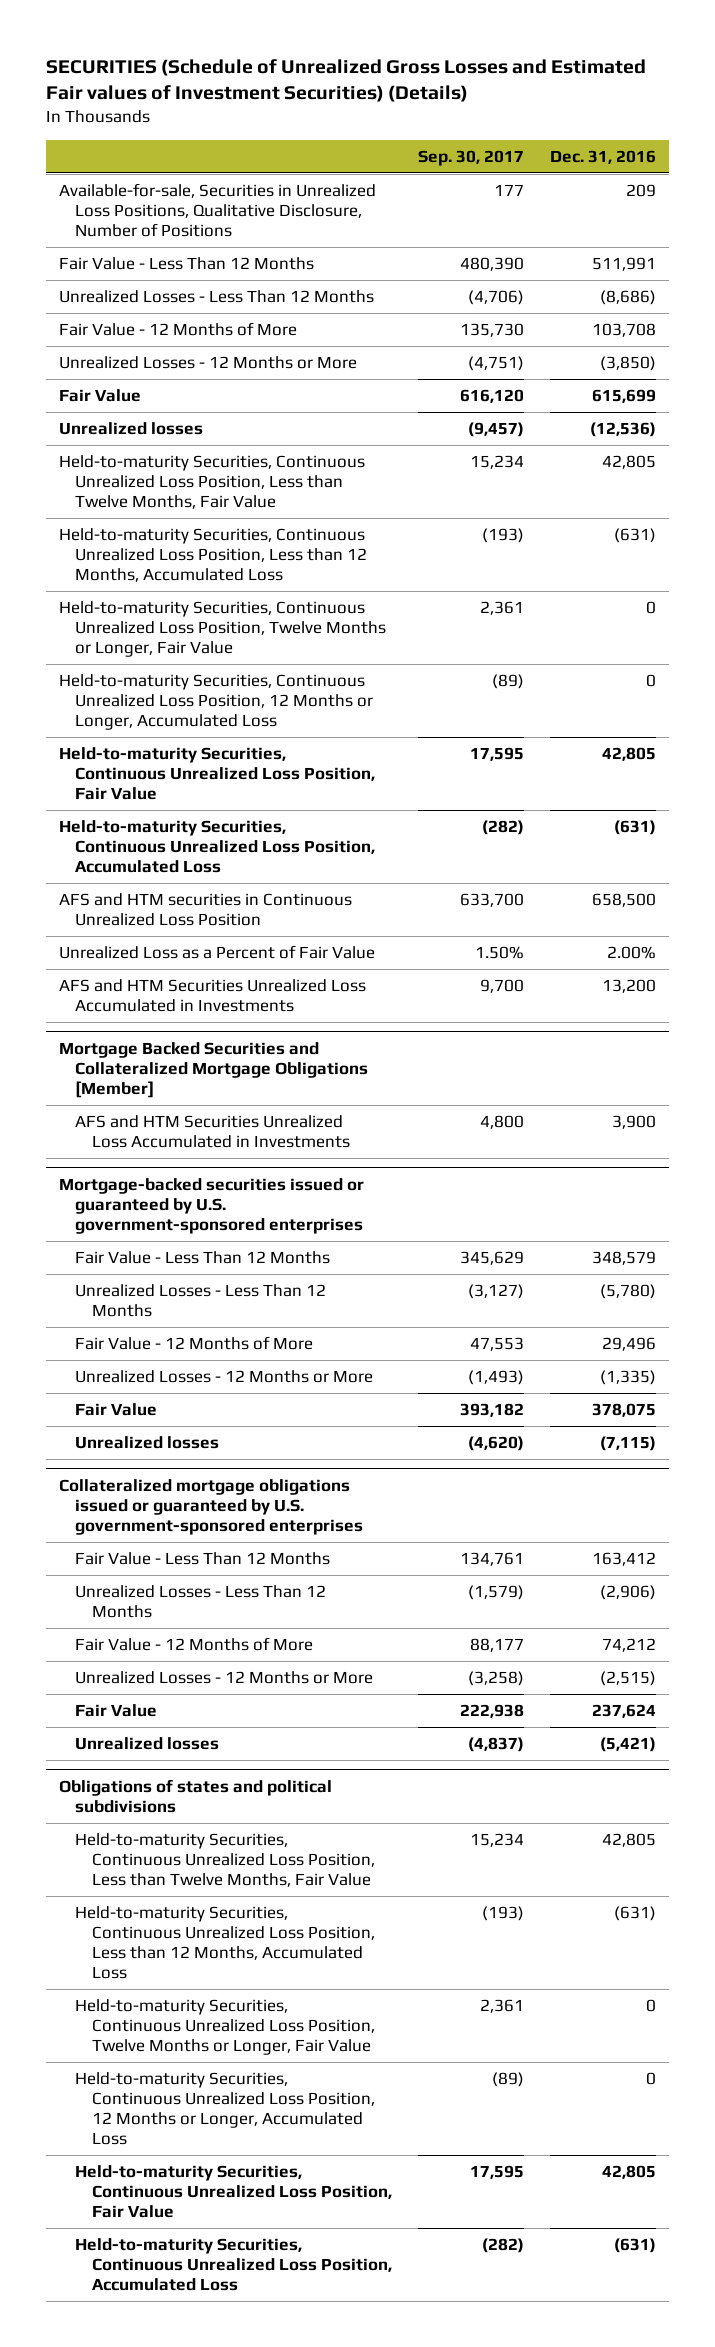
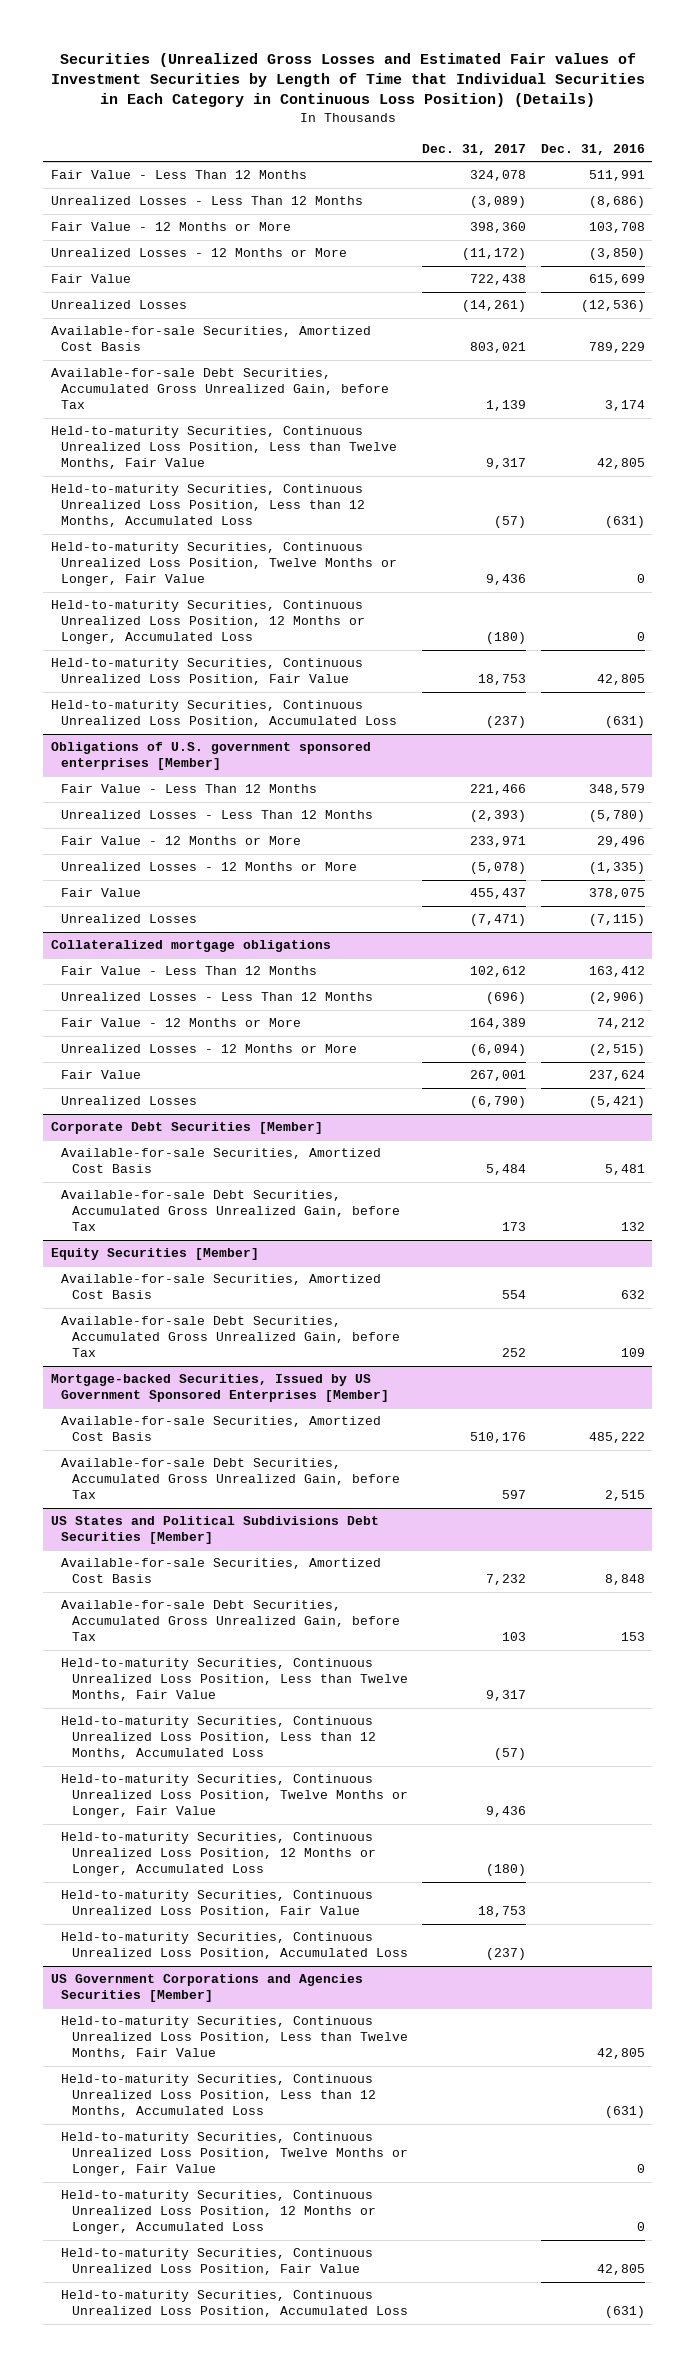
- SECURITIES (Schedule of Unrealized Gross Losses and Estimated Fair values of Investment Securities) (Details)
+ Securities (Unrealized Gross Losses and Estimated Fair values of Investment Securities by Length of Time that Individual Securities in Each Category in Continuous Loss Position) (Details)
- | Sep. 30, 2017 | Dec. 31, 2016
+ | Dec. 31, 2017 | Dec. 31, 2016
- Available-for-sale, Securities in Unrealized Loss Positions, Qualitative Disclosure, Number of Positions | 177 | 209
- Fair Value - 12 Months of More | 135,730 | 103,708
+ Fair Value - 12 Months or More | 398,360 | 103,708
- Unrealized losses | (9,457) | (12,536)
+ Unrealized Losses | (14,261) | (12,536)
+ Available-for-sale Securities, Amortized Cost Basis | 803,021 | 789,229
+ Available-for-sale Debt Securities, Accumulated Gross Unrealized Gain, before Tax | 1,139 | 3,174
- AFS and HTM securities in Continuous Unrealized Loss Position | 633,700 | 658,500
- Unrealized Loss as a Percent of Fair Value | 1.50% | 2.00%
- AFS and HTM Securities Unrealized Loss Accumulated in Investments | 9,700 | 13,200
- Mortgage Backed Securities and Collateralized Mortgage Obligations [Member]
- AFS and HTM Securities Unrealized Loss Accumulated in Investments | 4,800 | 3,900
- Mortgage-backed securities issued or guaranteed by U.S. government-sponsored enterprises
+ Obligations of U.S. government sponsored enterprises [Member]
- Fair Value - 12 Months of More | 47,553 | 29,496
+ Fair Value - 12 Months or More | 233,971 | 29,496
- Unrealized losses | (4,620) | (7,115)
- Collateralized mortgage obligations issued or guaranteed by U.S. government-sponsored enterprises
+ Unrealized Losses | (7,471) | (7,115)
+ Collateralized mortgage obligations
- Fair Value - 12 Months of More | 88,177 | 74,212
+ Fair Value - 12 Months or More | 164,389 | 74,212
- Unrealized losses | (4,837) | (5,421)
- Obligations of states and political subdivisions
+ Unrealized Losses | (6,790) | (5,421)
+ Corporate Debt Securities [Member]
+ Available-for-sale Securities, Amortized Cost Basis | 5,484 | 5,481
+ Available-for-sale Debt Securities, Accumulated Gross Unrealized Gain, before Tax | 173 | 132
+ Equity Securities [Member]
+ Available-for-sale Securities, Amortized Cost Basis | 554 | 632
+ Available-for-sale Debt Securities, Accumulated Gross Unrealized Gain, before Tax | 252 | 109
+ Mortgage-backed Securities, Issued by US Government Sponsored Enterprises [Member]
+ Available-for-sale Securities, Amortized Cost Basis | 510,176 | 485,222
+ Available-for-sale Debt Securities, Accumulated Gross Unrealized Gain, before Tax | 597 | 2,515
+ US States and Political Subdivisions Debt Securities [Member]
+ Available-for-sale Securities, Amortized Cost Basis | 7,232 | 8,848
+ Available-for-sale Debt Securities, Accumulated Gross Unrealized Gain, before Tax | 103 | 153
+ Held-to-maturity Securities, Continuous Unrealized Loss Position, Less than Twelve Months, Fair Value | 9,317 |
+ Held-to-maturity Securities, Continuous Unrealized Loss Position, Less than 12 Months, Accumulated Loss | (57) |
+ Held-to-maturity Securities, Continuous Unrealized Loss Position, Twelve Months or Longer, Fair Value | 9,436 |
+ Held-to-maturity Securities, Continuous Unrealized Loss Position, 12 Months or Longer, Accumulated Loss | (180) |
+ Held-to-maturity Securities, Continuous Unrealized Loss Position, Fair Value | 18,753 |
+ Held-to-maturity Securities, Continuous Unrealized Loss Position, Accumulated Loss | (237) |
+ US Government Corporations and Agencies Securities [Member]

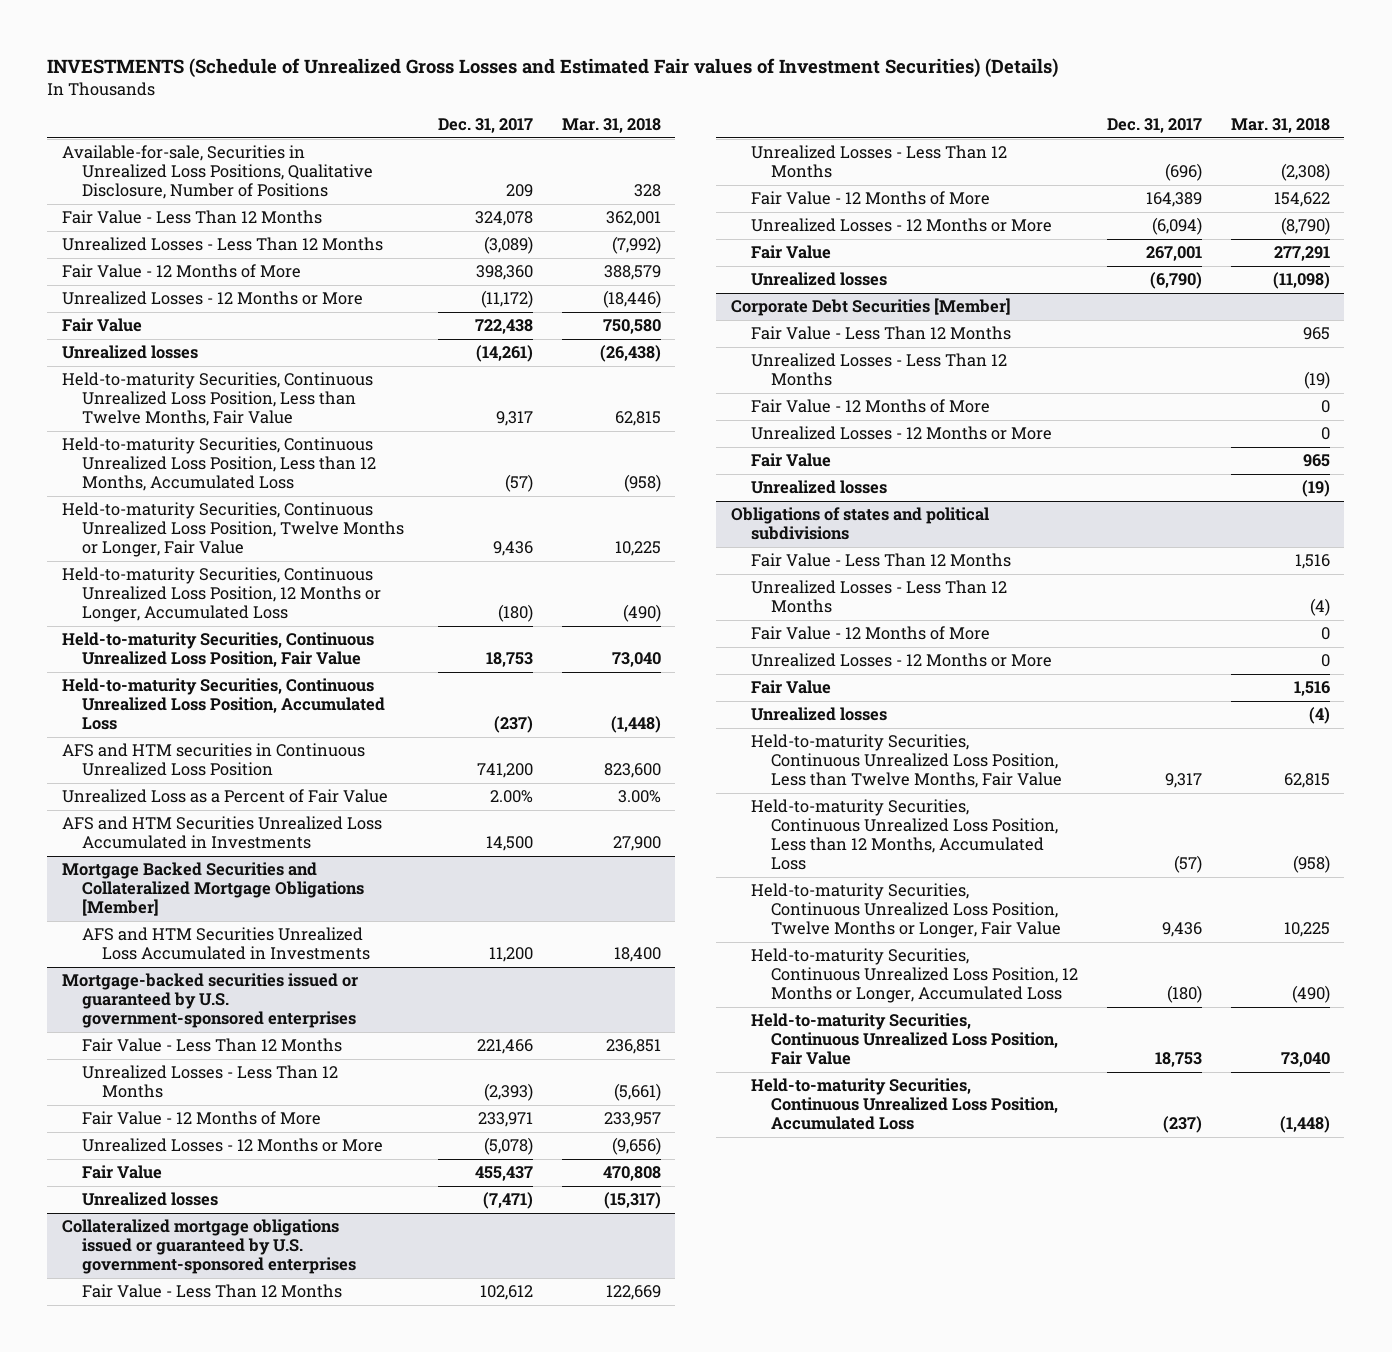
- Securities (Unrealized Gross Losses and Estimated Fair values of Investment Securities by Length of Time that Individual Securities in Each Category in Continuous Loss Position) (Details)
+ INVESTMENTS (Schedule of Unrealized Gross Losses and Estimated Fair values of Investment Securities) (Details)
- | Dec. 31, 2017 | Dec. 31, 2016
+ | Dec. 31, 2017 | Mar. 31, 2018
+ Available-for-sale, Securities in Unrealized Loss Positions, Qualitative Disclosure, Number of Positions | 209 | 328
- Fair Value - 12 Months or More | 398,360 | 103,708
+ Fair Value - 12 Months of More | 398,360 | 388,579
- Unrealized Losses | (14,261) | (12,536)
- Available-for-sale Securities, Amortized Cost Basis | 803,021 | 789,229
- Available-for-sale Debt Securities, Accumulated Gross Unrealized Gain, before Tax | 1,139 | 3,174
+ Unrealized losses | (14,261) | (26,438)
- Obligations of U.S. government sponsored enterprises [Member]
+ AFS and HTM securities in Continuous Unrealized Loss Position | 741,200 | 823,600
+ Unrealized Loss as a Percent of Fair Value | 2.00% | 3.00%
+ AFS and HTM Securities Unrealized Loss Accumulated in Investments | 14,500 | 27,900
+ Mortgage Backed Securities and Collateralized Mortgage Obligations [Member]
+ AFS and HTM Securities Unrealized Loss Accumulated in Investments | 11,200 | 18,400
+ Mortgage-backed securities issued or guaranteed by U.S. government-sponsored enterprises
- Fair Value - 12 Months or More | 233,971 | 29,496
+ Fair Value - 12 Months of More | 233,971 | 233,957
- Unrealized Losses | (7,471) | (7,115)
- Collateralized mortgage obligations
+ Unrealized losses | (7,471) | (15,317)
+ Collateralized mortgage obligations issued or guaranteed by U.S. government-sponsored enterprises
- Fair Value - 12 Months or More | 164,389 | 74,212
+ Fair Value - 12 Months of More | 164,389 | 154,622
- Unrealized Losses | (6,790) | (5,421)
+ Unrealized losses | (6,790) | (11,098)
@ Corporate Debt Securities [Member]
- Available-for-sale Securities, Amortized Cost Basis | 5,484 | 5,481
- Available-for-sale Debt Securities, Accumulated Gross Unrealized Gain, before Tax | 173 | 132
- Equity Securities [Member]
- Available-for-sale Securities, Amortized Cost Basis | 554 | 632
- Available-for-sale Debt Securities, Accumulated Gross Unrealized Gain, before Tax | 252 | 109
- Mortgage-backed Securities, Issued by US Government Sponsored Enterprises [Member]
- Available-for-sale Securities, Amortized Cost Basis | 510,176 | 485,222
- Available-for-sale Debt Securities, Accumulated Gross Unrealized Gain, before Tax | 597 | 2,515
- US States and Political Subdivisions Debt Securities [Member]
- Available-for-sale Securities, Amortized Cost Basis | 7,232 | 8,848
- Available-for-sale Debt Securities, Accumulated Gross Unrealized Gain, before Tax | 103 | 153
@ Corporate Debt Securities [Member]
+ Fair Value - Less Than 12 Months | | 965
+ Unrealized Losses - Less Than 12 Months | | (19)
+ Fair Value - 12 Months of More | | 0
+ Unrealized Losses - 12 Months or More | | 0
+ Fair Value | | 965
+ Unrealized losses | | (19)
+ Obligations of states and political subdivisions
+ Fair Value - Less Than 12 Months | | 1,516
+ Unrealized Losses - Less Than 12 Months | | (4)
+ Fair Value - 12 Months of More | | 0
+ Unrealized Losses - 12 Months or More | | 0
+ Fair Value | | 1,516
+ Unrealized losses | | (4)
- US Government Corporations and Agencies Securities [Member]
- Held-to-maturity Securities, Continuous Unrealized Loss Position, Less than Twelve Months, Fair Value | | 42,805
- Held-to-maturity Securities, Continuous Unrealized Loss Position, Less than 12 Months, Accumulated Loss | | (631)
- Held-to-maturity Securities, Continuous Unrealized Loss Position, Twelve Months or Longer, Fair Value | | 0
- Held-to-maturity Securities, Continuous Unrealized Loss Position, 12 Months or Longer, Accumulated Loss | | 0
- Held-to-maturity Securities, Continuous Unrealized Loss Position, Fair Value | | 42,805
- Held-to-maturity Securities, Continuous Unrealized Loss Position, Accumulated Loss | | (631)

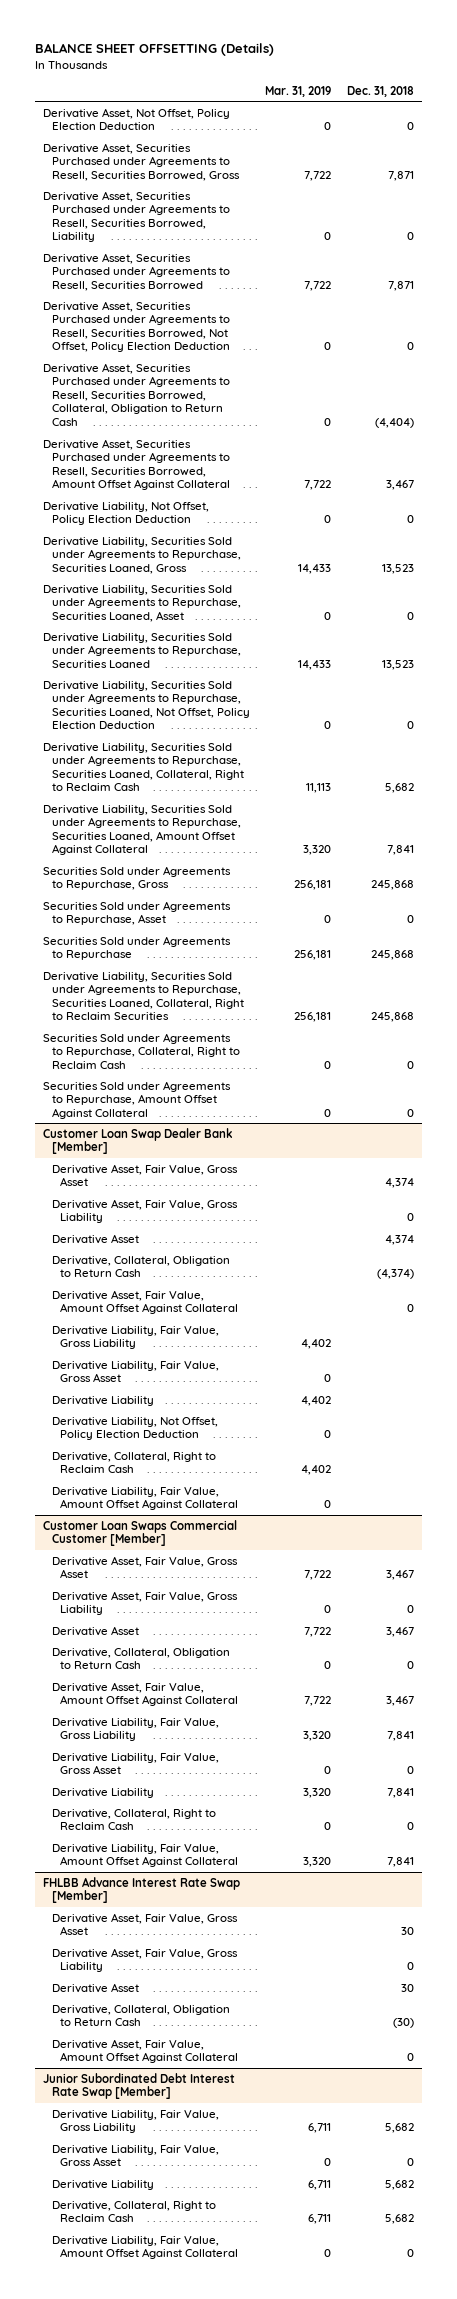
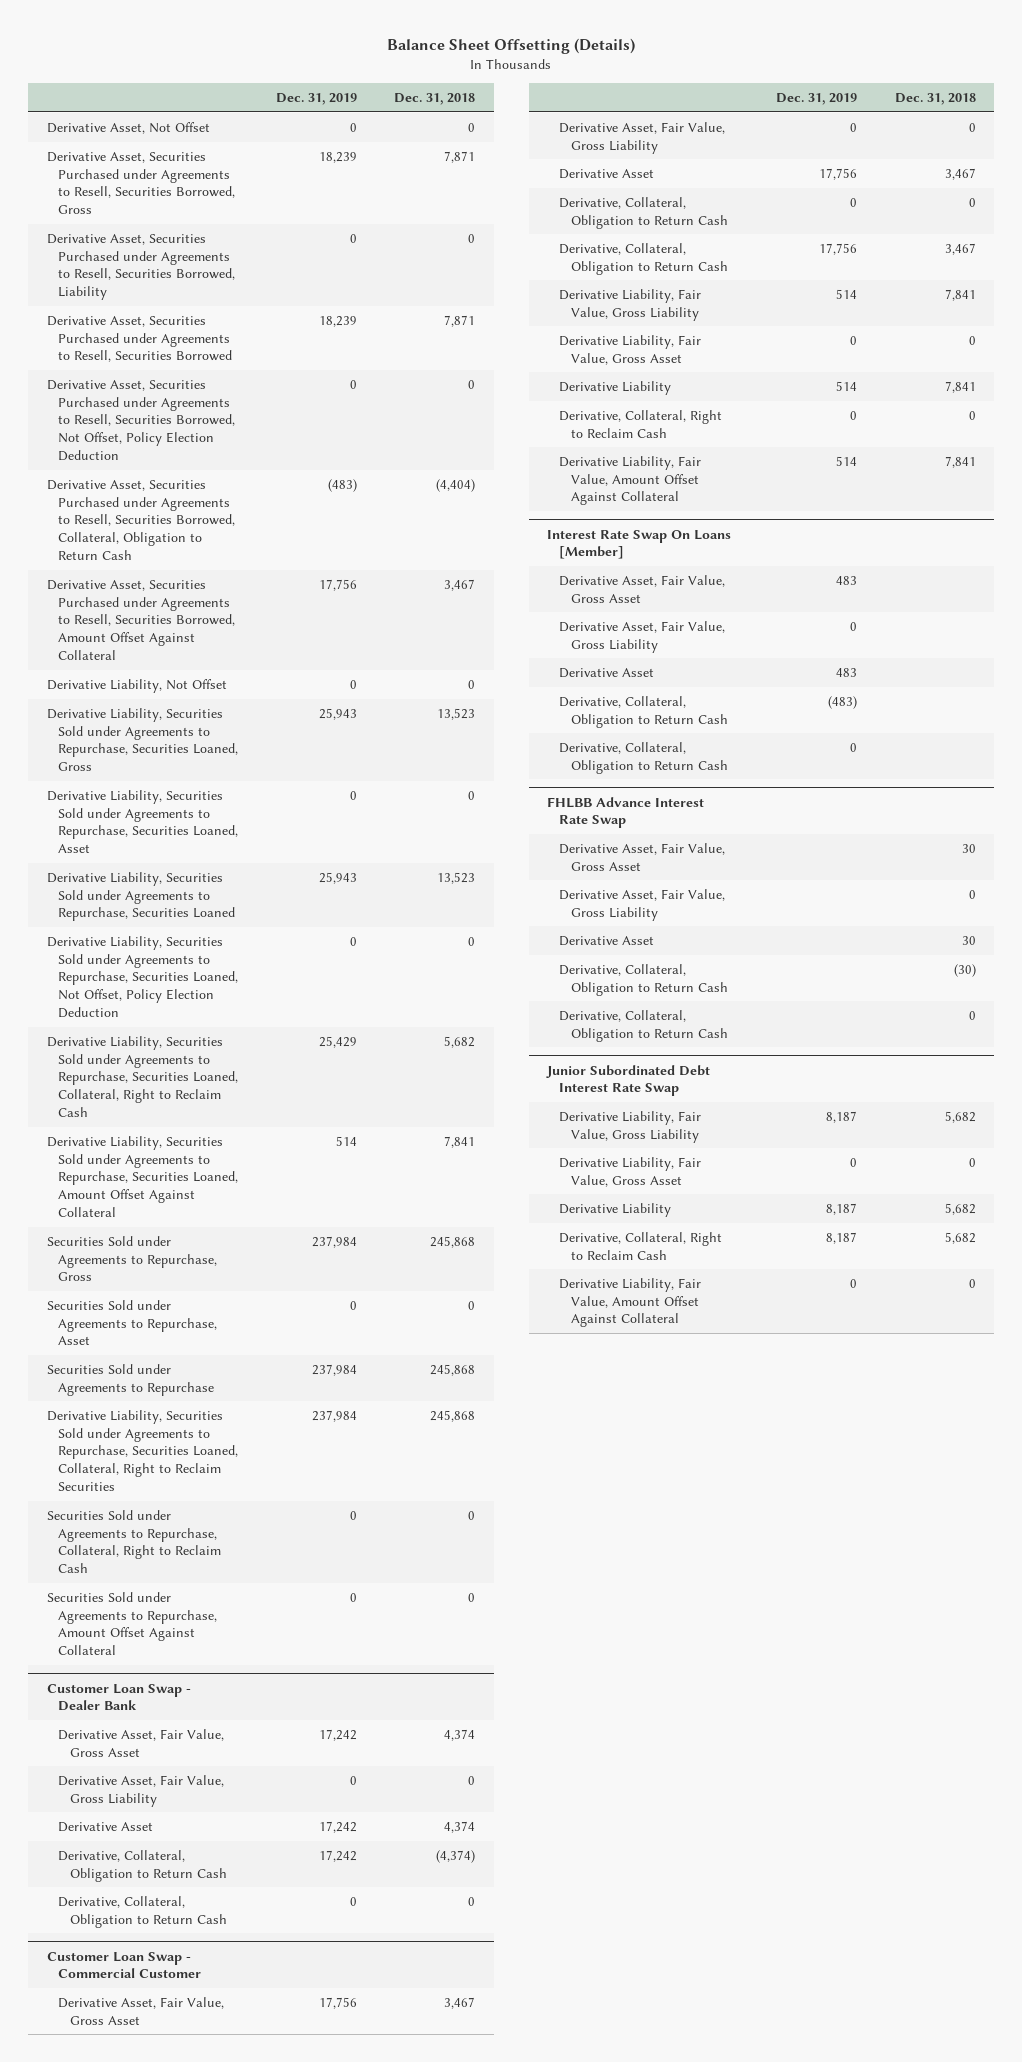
- BALANCE SHEET OFFSETTING (Details)
+ Balance Sheet Offsetting (Details)
- | Mar. 31, 2019 | Dec. 31, 2018
+ | Dec. 31, 2019 | Dec. 31, 2018
- Derivative Asset, Not Offset, Policy Election Deduction | 0 | 0
+ Derivative Asset, Not Offset | 0 | 0
- Derivative Liability, Not Offset, Policy Election Deduction | 0 | 0
+ Derivative Liability, Not Offset | 0 | 0
- Customer Loan Swap Dealer Bank [Member]
+ Customer Loan Swap - Dealer Bank
- Derivative Asset, Fair Value, Amount Offset Against Collateral | | 0
- Derivative Liability, Fair Value, Gross Liability | 4,402 |
- Derivative Liability, Fair Value, Gross Asset | 0 |
- Derivative Liability | 4,402 |
- Derivative Liability, Not Offset, Policy Election Deduction | 0 |
- Derivative, Collateral, Right to Reclaim Cash | 4,402 |
- Derivative Liability, Fair Value, Amount Offset Against Collateral | 0 |
- Customer Loan Swaps Commercial Customer [Member]
+ Derivative, Collateral, Obligation to Return Cash | 0 | 0
+ Customer Loan Swap - Commercial Customer
- Derivative Asset, Fair Value, Amount Offset Against Collateral | 7,722 | 3,467
+ Derivative, Collateral, Obligation to Return Cash | 17,756 | 3,467
- FHLBB Advance Interest Rate Swap [Member]
+ Interest Rate Swap On Loans [Member]
+ Derivative Asset, Fair Value, Gross Asset | 483 |
+ Derivative Asset, Fair Value, Gross Liability | 0 |
+ Derivative Asset | 483 |
+ Derivative, Collateral, Obligation to Return Cash | (483) |
+ Derivative, Collateral, Obligation to Return Cash | 0 |
+ FHLBB Advance Interest Rate Swap
- Derivative Asset, Fair Value, Amount Offset Against Collateral | | 0
- Junior Subordinated Debt Interest Rate Swap [Member]
+ Derivative, Collateral, Obligation to Return Cash | | 0
+ Junior Subordinated Debt Interest Rate Swap

